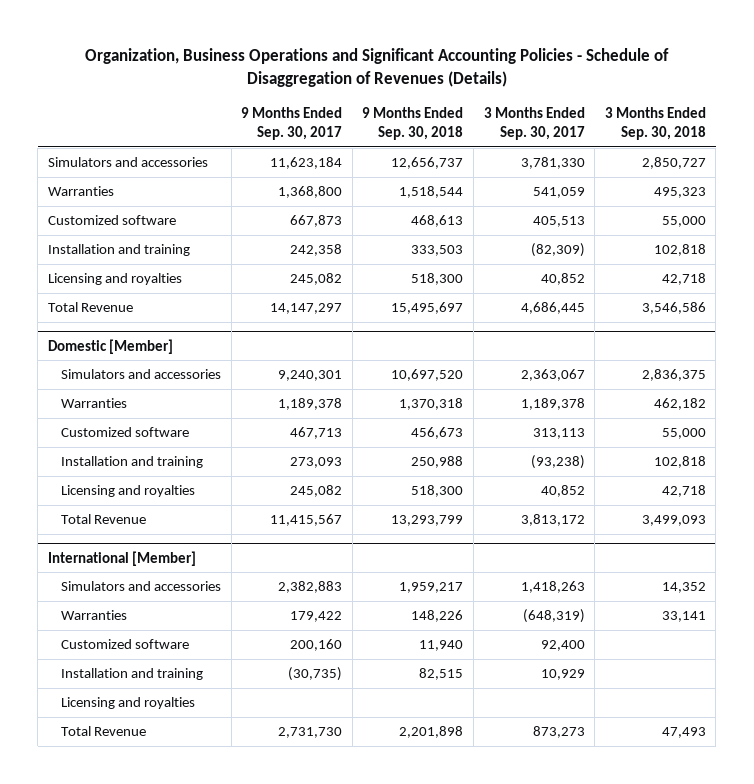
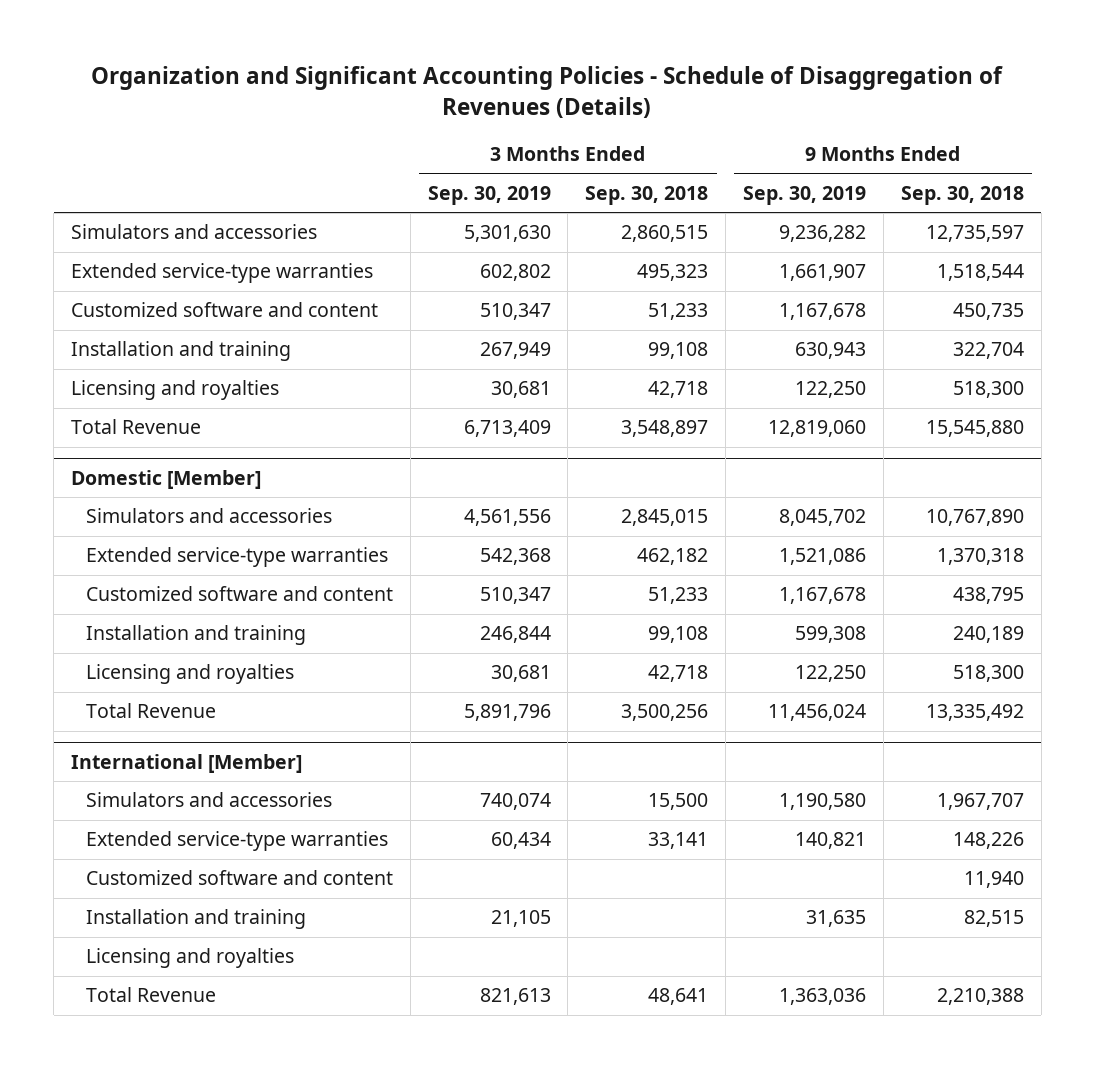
- Organization, Business Operations and Significant Accounting Policies - Schedule of Disaggregation of Revenues (Details)
+ Organization and Significant Accounting Policies - Schedule of Disaggregation of Revenues (Details)
- | 9 Months Ended Sep. 30, 2017 | 9 Months Ended Sep. 30, 2018 | 3 Months Ended Sep. 30, 2017 | 3 Months Ended Sep. 30, 2018
+ | 3 Months Ended Sep. 30, 2019 | 3 Months Ended Sep. 30, 2018 | 9 Months Ended Sep. 30, 2019 | 9 Months Ended Sep. 30, 2018
- Simulators and accessories | 11,623,184 | 12,656,737 | 3,781,330 | 2,850,727
- Warranties | 1,368,800 | 1,518,544 | 541,059 | 495,323
- Customized software | 667,873 | 468,613 | 405,513 | 55,000
- Installation and training | 242,358 | 333,503 | (82,309) | 102,818
+ Simulators and accessories | 5,301,630 | 2,860,515 | 9,236,282 | 12,735,597
+ Extended service-type warranties | 602,802 | 495,323 | 1,661,907 | 1,518,544
+ Customized software and content | 510,347 | 51,233 | 1,167,678 | 450,735
+ Installation and training | 267,949 | 99,108 | 630,943 | 322,704
- Total Revenue | 14,147,297 | 15,495,697 | 4,686,445 | 3,546,586
+ Total Revenue | 6,713,409 | 3,548,897 | 12,819,060 | 15,545,880
@ Domestic [Member]
- Simulators and accessories | 9,240,301 | 10,697,520 | 2,363,067 | 2,836,375
- Warranties | 1,189,378 | 1,370,318 | 1,189,378 | 462,182
- Customized software | 467,713 | 456,673 | 313,113 | 55,000
- Installation and training | 273,093 | 250,988 | (93,238) | 102,818
+ Simulators and accessories | 4,561,556 | 2,845,015 | 8,045,702 | 10,767,890
+ Extended service-type warranties | 542,368 | 462,182 | 1,521,086 | 1,370,318
+ Customized software and content | 510,347 | 51,233 | 1,167,678 | 438,795
+ Installation and training | 246,844 | 99,108 | 599,308 | 240,189
- Total Revenue | 11,415,567 | 13,293,799 | 3,813,172 | 3,499,093
+ Total Revenue | 5,891,796 | 3,500,256 | 11,456,024 | 13,335,492
@ International [Member]
- Simulators and accessories | 2,382,883 | 1,959,217 | 1,418,263 | 14,352
- Warranties | 179,422 | 148,226 | (648,319) | 33,141
- Customized software | 200,160 | 11,940 | 92,400 |
+ Simulators and accessories | 740,074 | 15,500 | 1,190,580 | 1,967,707
+ Extended service-type warranties | 60,434 | 33,141 | 140,821 | 148,226
+ Customized software and content | | | | 11,940
- Total Revenue | 2,731,730 | 2,201,898 | 873,273 | 47,493
+ Total Revenue | 821,613 | 48,641 | 1,363,036 | 2,210,388

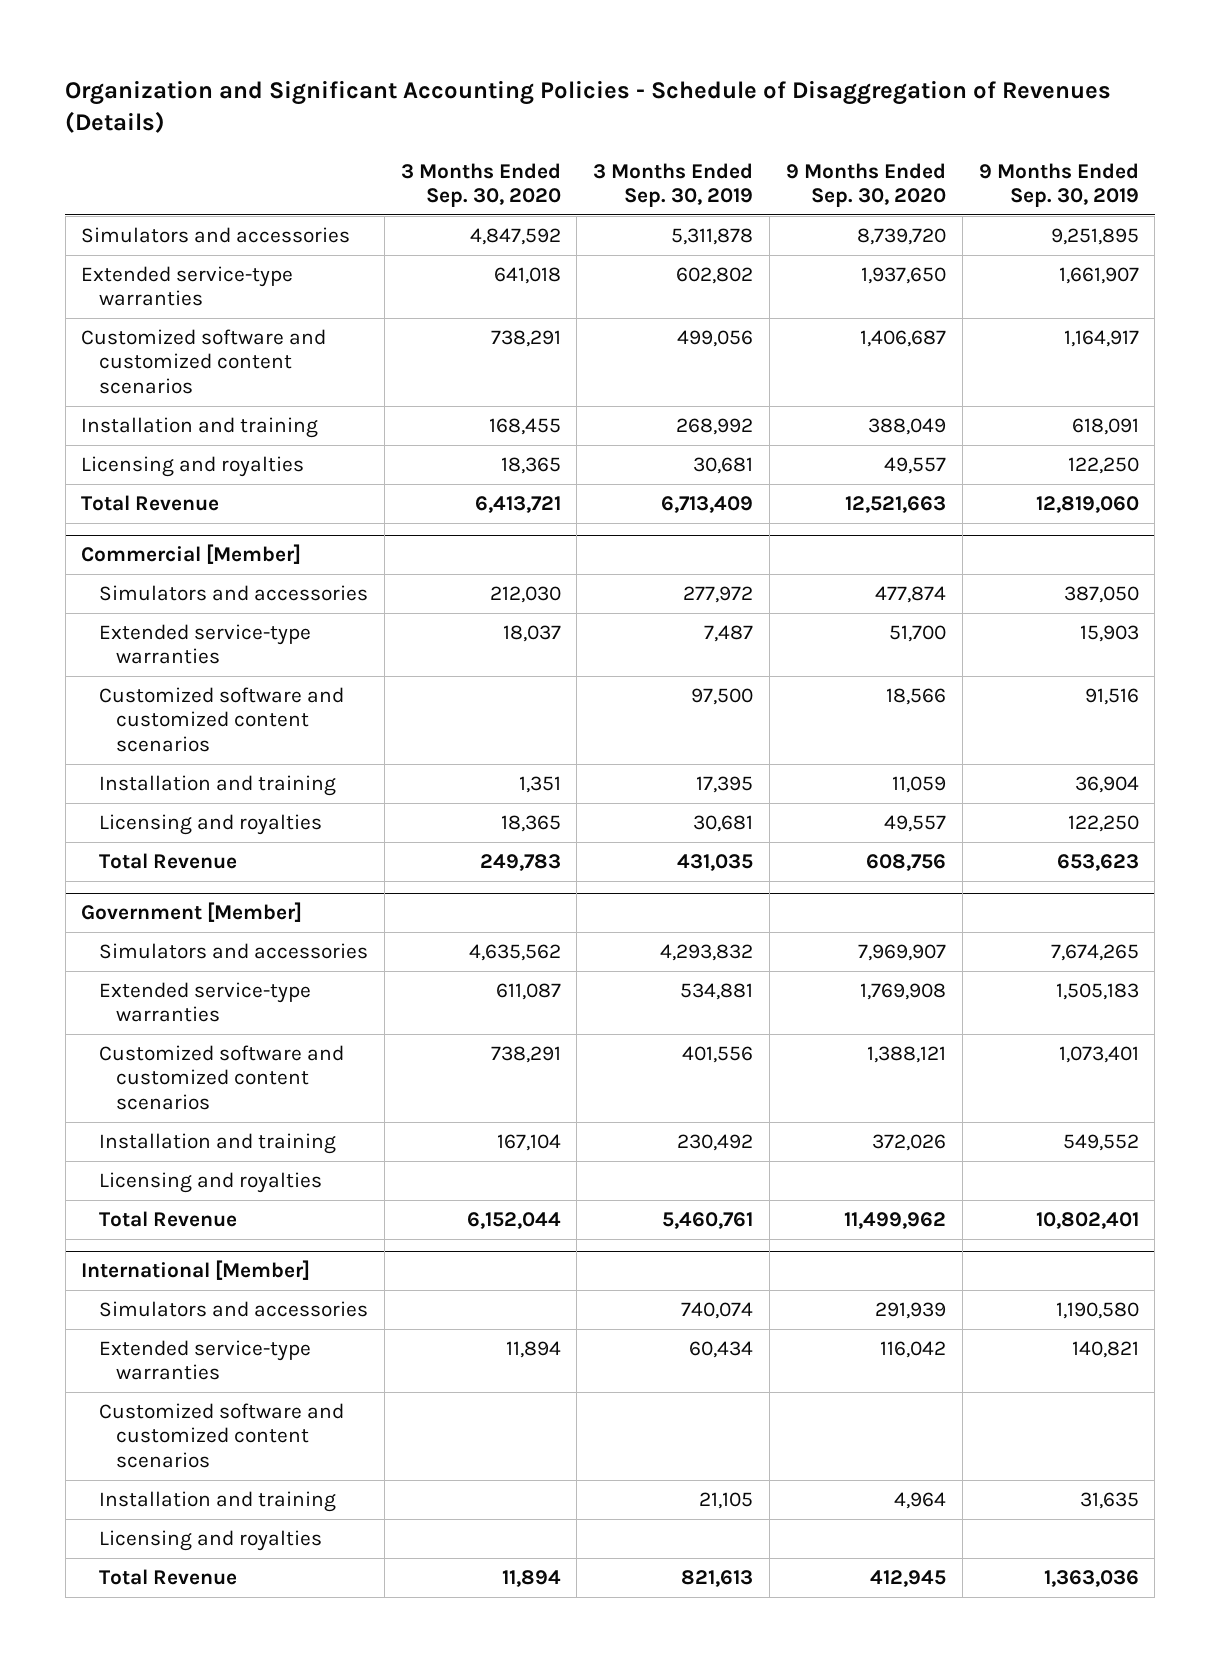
- | 3 Months Ended Sep. 30, 2019 | 3 Months Ended Sep. 30, 2018 | 9 Months Ended Sep. 30, 2019 | 9 Months Ended Sep. 30, 2018
+ | 3 Months Ended Sep. 30, 2020 | 3 Months Ended Sep. 30, 2019 | 9 Months Ended Sep. 30, 2020 | 9 Months Ended Sep. 30, 2019
- Simulators and accessories | 5,301,630 | 2,860,515 | 9,236,282 | 12,735,597
+ Simulators and accessories | 4,847,592 | 5,311,878 | 8,739,720 | 9,251,895
- Customized software and content | 510,347 | 51,233 | 1,167,678 | 450,735
- Installation and training | 267,949 | 99,108 | 630,943 | 322,704
+ Customized software and customized content scenarios | 738,291 | 499,056 | 1,406,687 | 1,164,917
+ Installation and training | 168,455 | 268,992 | 388,049 | 618,091
- Domestic [Member]
- Simulators and accessories | 4,561,556 | 2,845,015 | 8,045,702 | 10,767,890
- Extended service-type warranties | 542,368 | 462,182 | 1,521,086 | 1,370,318
- Customized software and content | 510,347 | 51,233 | 1,167,678 | 438,795
- Installation and training | 246,844 | 99,108 | 599,308 | 240,189
+ Commercial [Member]
+ Simulators and accessories | 212,030 | 277,972 | 477,874 | 387,050
+ Extended service-type warranties | 18,037 | 7,487 | 51,700 | 15,903
+ Customized software and customized content scenarios | | 97,500 | 18,566 | 91,516
+ Installation and training | 1,351 | 17,395 | 11,059 | 36,904
- Total Revenue | 5,891,796 | 3,500,256 | 11,456,024 | 13,335,492
+ Total Revenue | 249,783 | 431,035 | 608,756 | 653,623
+ Government [Member]
+ Simulators and accessories | 4,635,562 | 4,293,832 | 7,969,907 | 7,674,265
+ Extended service-type warranties | 611,087 | 534,881 | 1,769,908 | 1,505,183
+ Customized software and customized content scenarios | 738,291 | 401,556 | 1,388,121 | 1,073,401
+ Installation and training | 167,104 | 230,492 | 372,026 | 549,552
+ Licensing and royalties
+ Total Revenue | 6,152,044 | 5,460,761 | 11,499,962 | 10,802,401
@ International [Member]
- Customized software and content | | | | 11,940
+ Customized software and customized content scenarios

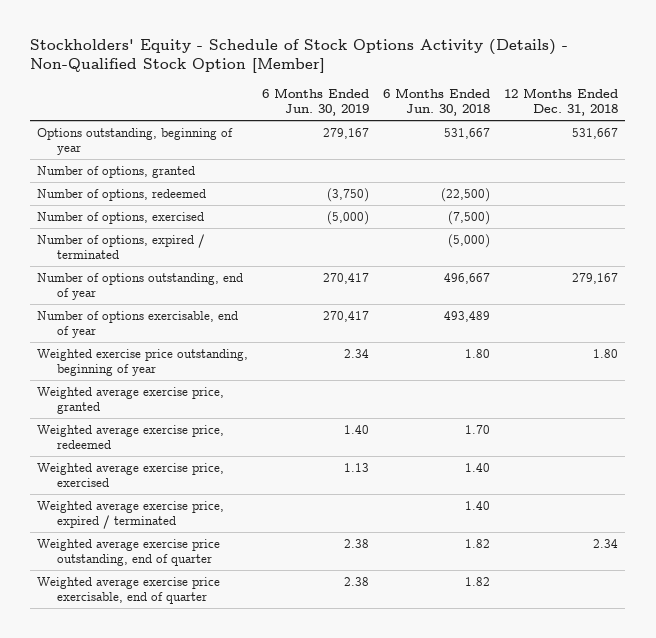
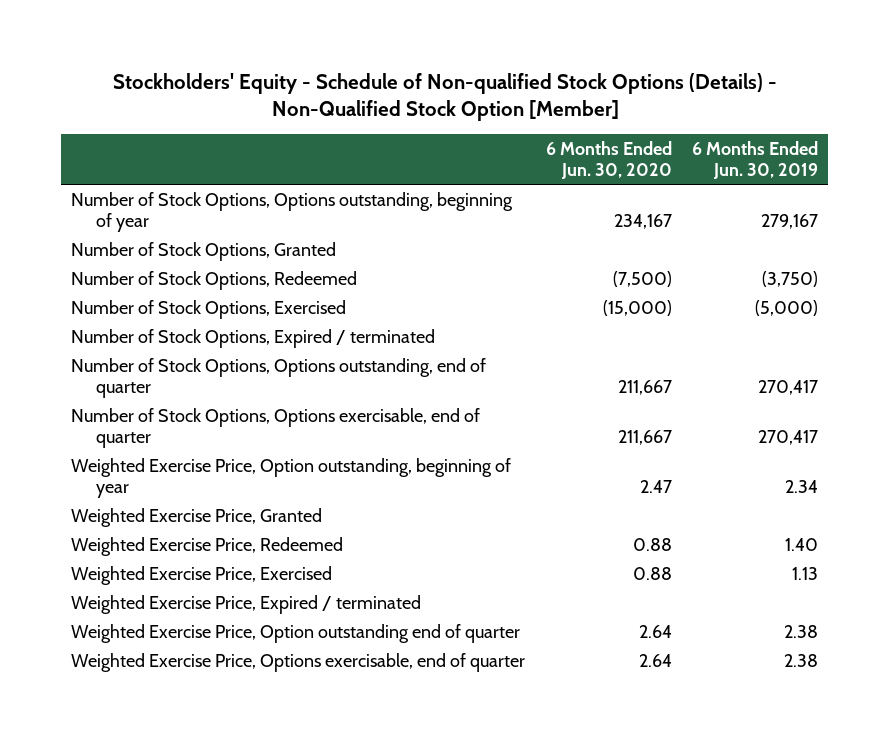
- Stockholders' Equity - Schedule of Stock Options Activity (Details) - Non-Qualified Stock Option [Member]
+ Stockholders' Equity - Schedule of Non-qualified Stock Options (Details) - Non-Qualified Stock Option [Member]
- | 6 Months Ended Jun. 30, 2019 | 6 Months Ended Jun. 30, 2018 | 12 Months Ended Dec. 31, 2018
+ | 6 Months Ended Jun. 30, 2020 | 6 Months Ended Jun. 30, 2019
- Options outstanding, beginning of year | 279,167 | 531,667 | 531,667
- Number of options, granted
- Number of options, redeemed | (3,750) | (22,500) |
- Number of options, exercised | (5,000) | (7,500) |
- Number of options, expired / terminated | | (5,000) |
- Number of options outstanding, end of year | 270,417 | 496,667 | 279,167
- Number of options exercisable, end of year | 270,417 | 493,489 |
- Weighted exercise price outstanding, beginning of year | 2.34 | 1.80 | 1.80
- Weighted average exercise price, granted
- Weighted average exercise price, redeemed | 1.40 | 1.70 |
- Weighted average exercise price, exercised | 1.13 | 1.40 |
- Weighted average exercise price, expired / terminated | | 1.40 |
- Weighted average exercise price outstanding, end of quarter | 2.38 | 1.82 | 2.34
- Weighted average exercise price exercisable, end of quarter | 2.38 | 1.82 |
+ Number of Stock Options, Options outstanding, beginning of year | 234,167 | 279,167
+ Number of Stock Options, Granted
+ Number of Stock Options, Redeemed | (7,500) | (3,750)
+ Number of Stock Options, Exercised | (15,000) | (5,000)
+ Number of Stock Options, Expired / terminated
+ Number of Stock Options, Options outstanding, end of quarter | 211,667 | 270,417
+ Number of Stock Options, Options exercisable, end of quarter | 211,667 | 270,417
+ Weighted Exercise Price, Option outstanding, beginning of year | 2.47 | 2.34
+ Weighted Exercise Price, Granted
+ Weighted Exercise Price, Redeemed | 0.88 | 1.40
+ Weighted Exercise Price, Exercised | 0.88 | 1.13
+ Weighted Exercise Price, Expired / terminated
+ Weighted Exercise Price, Option outstanding end of quarter | 2.64 | 2.38
+ Weighted Exercise Price, Options exercisable, end of quarter | 2.64 | 2.38

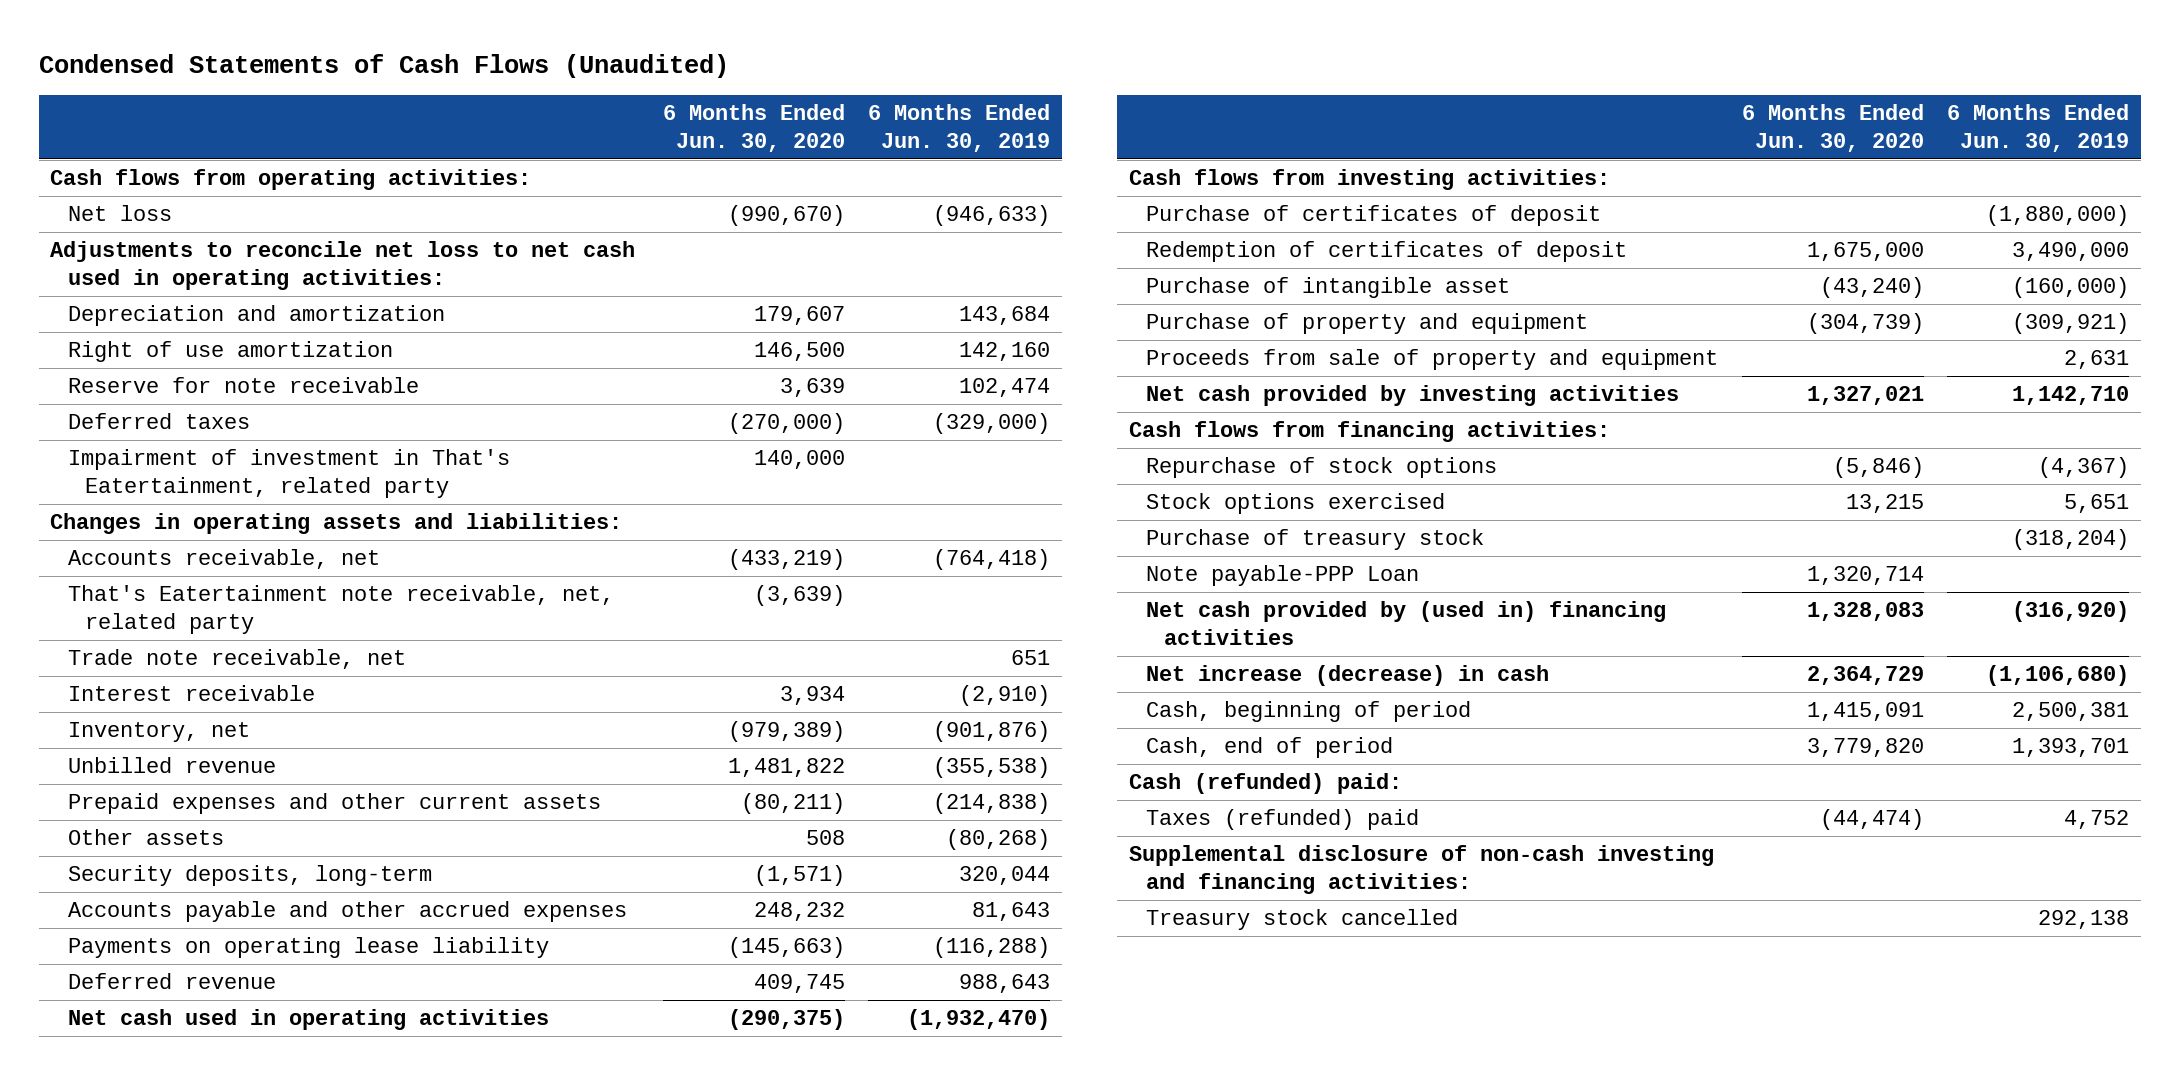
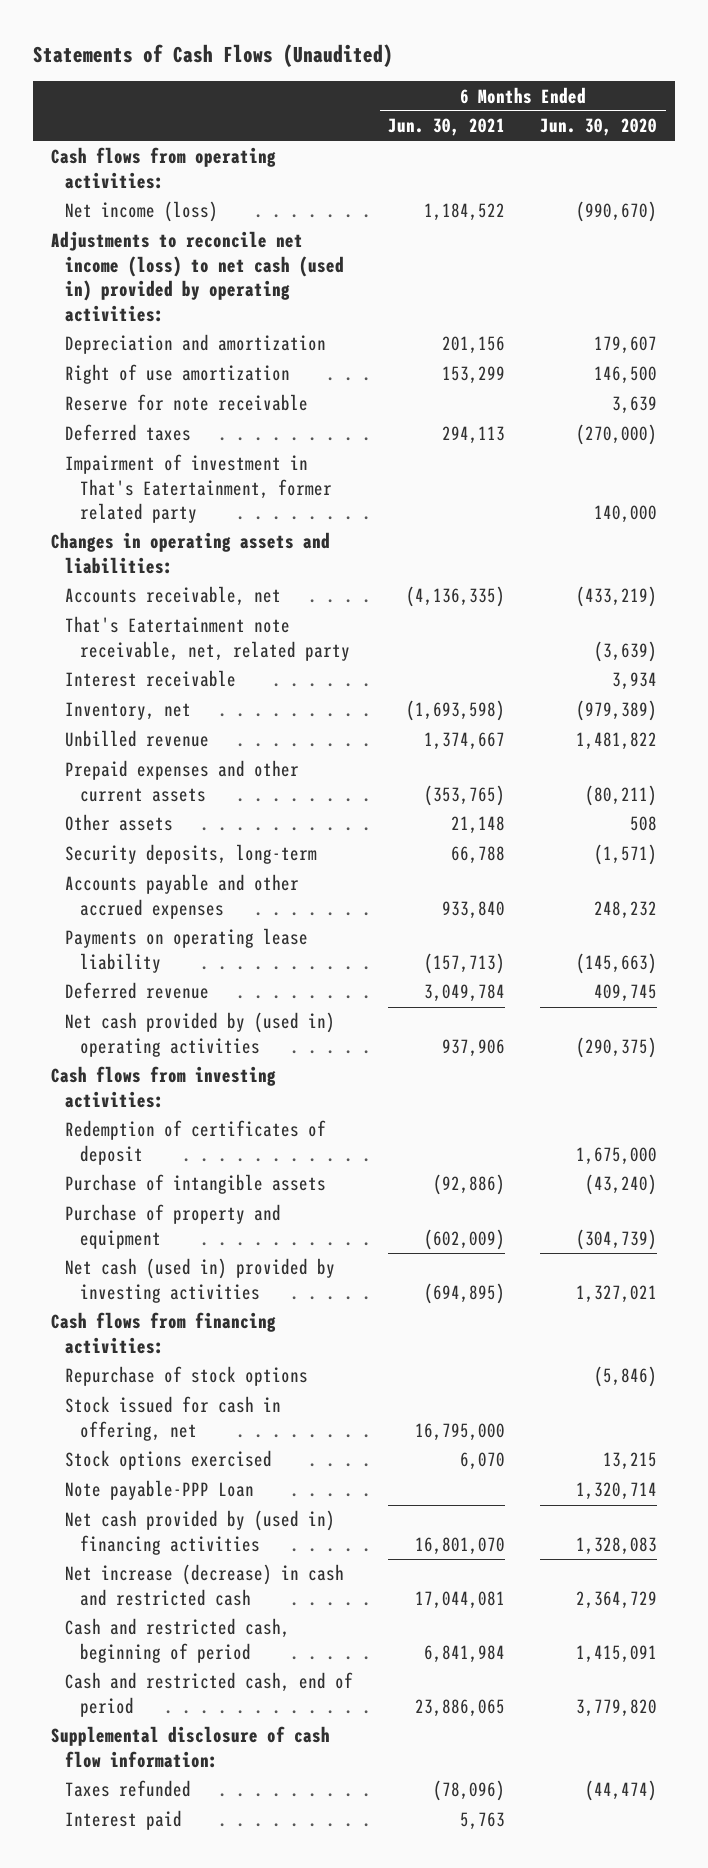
- Condensed Statements of Cash Flows (Unaudited)
+ Statements of Cash Flows (Unaudited)
- | 6 Months Ended Jun. 30, 2020 | 6 Months Ended Jun. 30, 2019
+ | 6 Months Ended Jun. 30, 2021 | 6 Months Ended Jun. 30, 2020
- Net loss | (990,670) | (946,633)
- Adjustments to reconcile net loss to net cash used in operating activities:
+ Net income (loss) | 1,184,522 | (990,670)
+ Adjustments to reconcile net income (loss) to net cash (used in) provided by operating activities:
- Impairment of investment in That's Eatertainment, related party | 140,000 |
+ Impairment of investment in That's Eatertainment, former related party | | 140,000
- Trade note receivable, net | | 651
- Net cash used in operating activities | (290,375) | (1,932,470)
+ Net cash provided by (used in) operating activities | 937,906 | (290,375)
- Purchase of certificates of deposit | | (1,880,000)
- Purchase of intangible asset | (43,240) | (160,000)
+ Purchase of intangible assets | (92,886) | (43,240)
- Proceeds from sale of property and equipment | | 2,631
- Net cash provided by investing activities | 1,327,021 | 1,142,710
+ Net cash (used in) provided by investing activities | (694,895) | 1,327,021
+ Stock issued for cash in offering, net | 16,795,000 |
- Purchase of treasury stock | | (318,204)
- Net increase (decrease) in cash | 2,364,729 | (1,106,680)
- Cash, beginning of period | 1,415,091 | 2,500,381
- Cash, end of period | 3,779,820 | 1,393,701
- Cash (refunded) paid:
- Taxes (refunded) paid | (44,474) | 4,752
- Supplemental disclosure of non-cash investing and financing activities:
- Treasury stock cancelled | | 292,138
+ Net increase (decrease) in cash and restricted cash | 17,044,081 | 2,364,729
+ Cash and restricted cash, beginning of period | 6,841,984 | 1,415,091
+ Cash and restricted cash, end of period | 23,886,065 | 3,779,820
+ Supplemental disclosure of cash flow information:
+ Taxes refunded | (78,096) | (44,474)
+ Interest paid | 5,763 |

